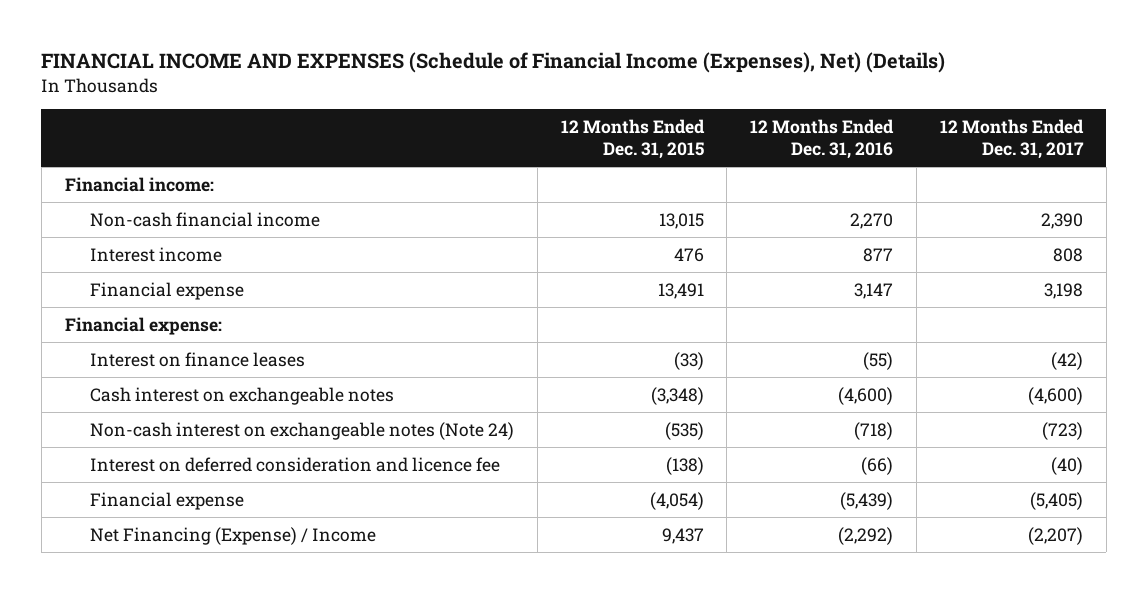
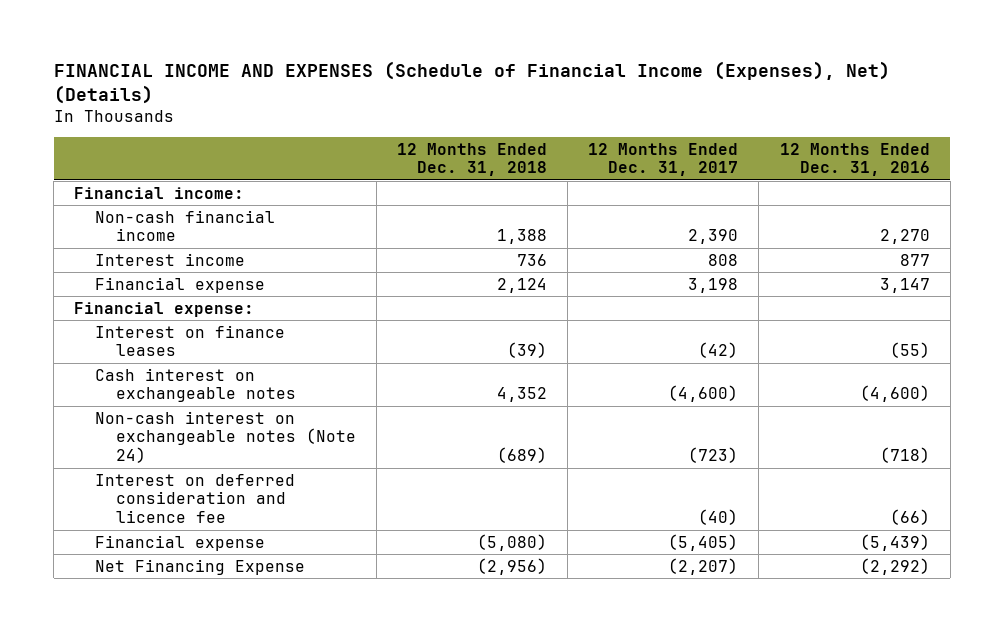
- | 12 Months Ended Dec. 31, 2015 | 12 Months Ended Dec. 31, 2016 | 12 Months Ended Dec. 31, 2017
+ | 12 Months Ended Dec. 31, 2018 | 12 Months Ended Dec. 31, 2017 | 12 Months Ended Dec. 31, 2016
- Net Financing (Expense) / Income | 9,437 | (2,292) | (2,207)
+ Net Financing Expense | (2,956) | (2,207) | (2,292)

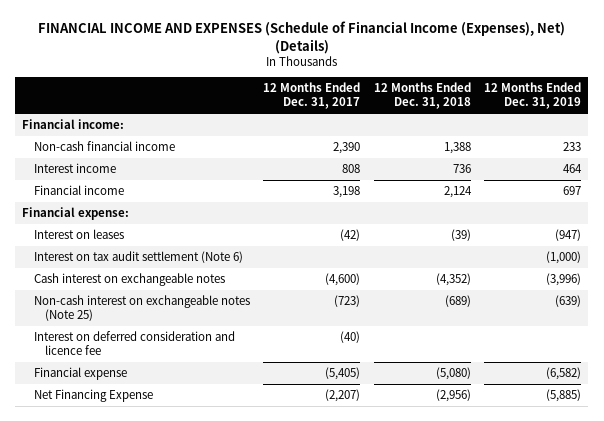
- | 12 Months Ended Dec. 31, 2018 | 12 Months Ended Dec. 31, 2017 | 12 Months Ended Dec. 31, 2016
+ | 12 Months Ended Dec. 31, 2017 | 12 Months Ended Dec. 31, 2018 | 12 Months Ended Dec. 31, 2019
- Financial expense | 2,124 | 3,198 | 3,147
+ Financial income | 3,198 | 2,124 | 697
- Interest on finance leases | (39) | (42) | (55)
- Cash interest on exchangeable notes | 4,352 | (4,600) | (4,600)
- Non-cash interest on exchangeable notes (Note 24) | (689) | (723) | (718)
+ Interest on leases | (42) | (39) | (947)
+ Interest on tax audit settlement (Note 6) | | | (1,000)
+ Cash interest on exchangeable notes | (4,600) | (4,352) | (3,996)
+ Non-cash interest on exchangeable notes (Note 25) | (723) | (689) | (639)

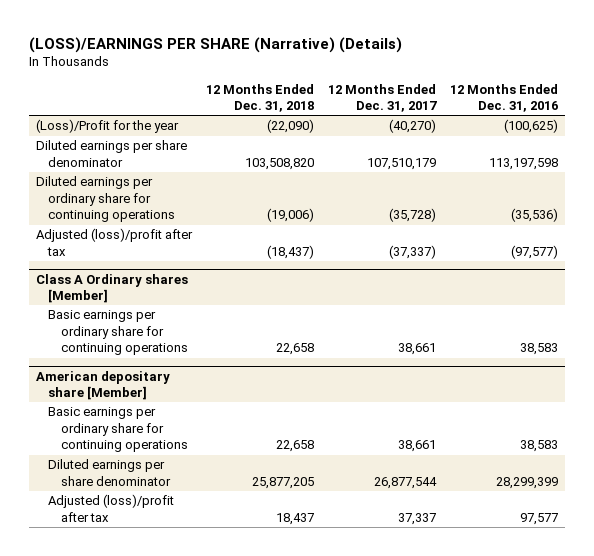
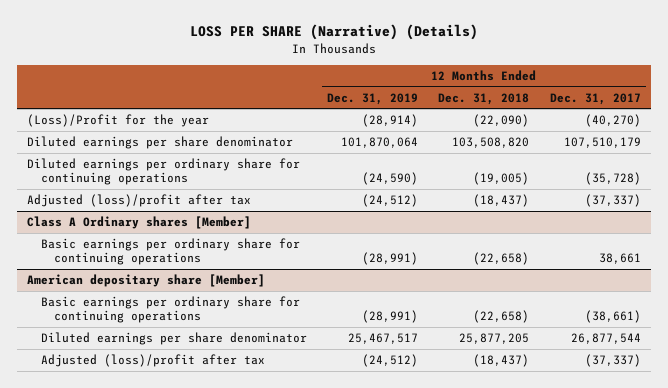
- (LOSS)/EARNINGS PER SHARE (Narrative) (Details)
+ LOSS PER SHARE (Narrative) (Details)
- | 12 Months Ended Dec. 31, 2018 | 12 Months Ended Dec. 31, 2017 | 12 Months Ended Dec. 31, 2016
+ | 12 Months Ended Dec. 31, 2019 | 12 Months Ended Dec. 31, 2018 | 12 Months Ended Dec. 31, 2017
- Diluted earnings per ordinary share for continuing operations | (19,006) | (35,728) | (35,536)
+ Diluted earnings per ordinary share for continuing operations | (24,590) | (19,005) | (35,728)
@ Class A Ordinary shares [Member]
- Basic earnings per ordinary share for continuing operations | 22,658 | 38,661 | 38,583
+ Basic earnings per ordinary share for continuing operations | (28,991) | (22,658) | 38,661
@ American depositary share [Member]
- Basic earnings per ordinary share for continuing operations | 22,658 | 38,661 | 38,583
+ Basic earnings per ordinary share for continuing operations | (28,991) | (22,658) | (38,661)
- Adjusted (loss)/profit after tax | 18,437 | 37,337 | 97,577
+ Adjusted (loss)/profit after tax | (24,512) | (18,437) | (37,337)

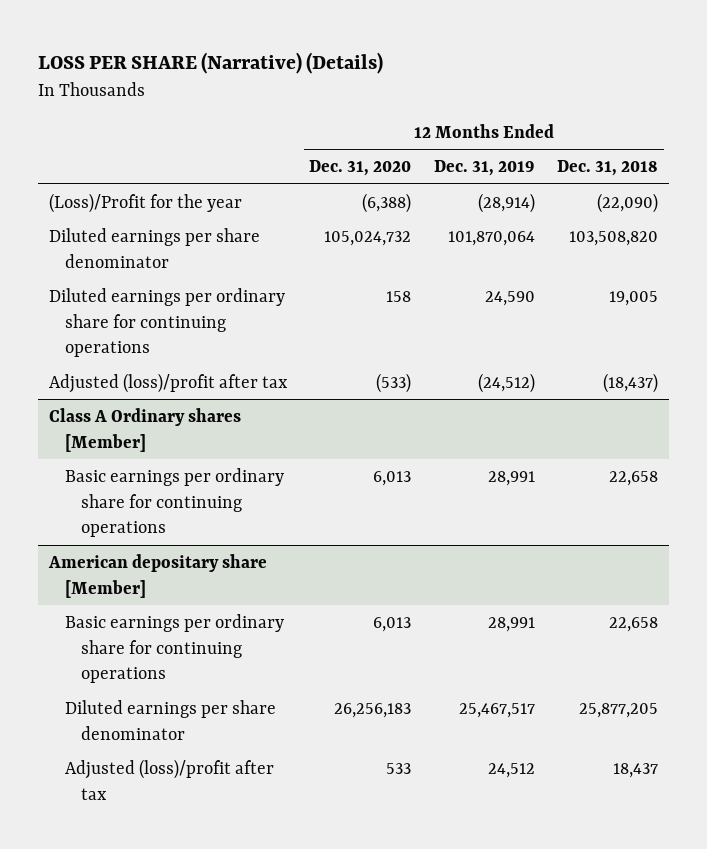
- | 12 Months Ended Dec. 31, 2019 | 12 Months Ended Dec. 31, 2018 | 12 Months Ended Dec. 31, 2017
+ | 12 Months Ended Dec. 31, 2020 | 12 Months Ended Dec. 31, 2019 | 12 Months Ended Dec. 31, 2018
- Diluted earnings per ordinary share for continuing operations | (24,590) | (19,005) | (35,728)
+ Diluted earnings per ordinary share for continuing operations | 158 | 24,590 | 19,005
@ Class A Ordinary shares [Member]
- Basic earnings per ordinary share for continuing operations | (28,991) | (22,658) | 38,661
+ Basic earnings per ordinary share for continuing operations | 6,013 | 28,991 | 22,658
@ American depositary share [Member]
- Basic earnings per ordinary share for continuing operations | (28,991) | (22,658) | (38,661)
+ Basic earnings per ordinary share for continuing operations | 6,013 | 28,991 | 22,658
- Adjusted (loss)/profit after tax | (24,512) | (18,437) | (37,337)
+ Adjusted (loss)/profit after tax | 533 | 24,512 | 18,437

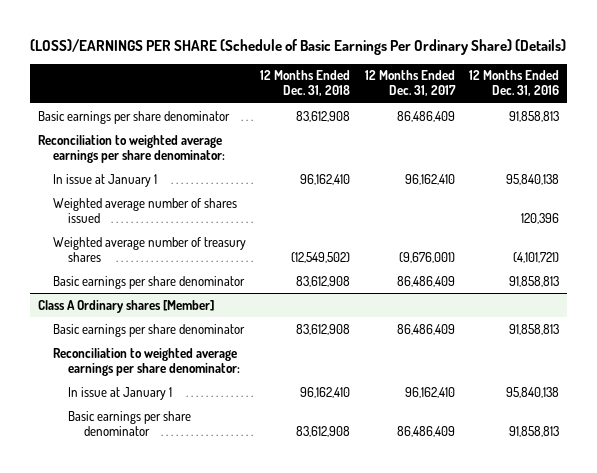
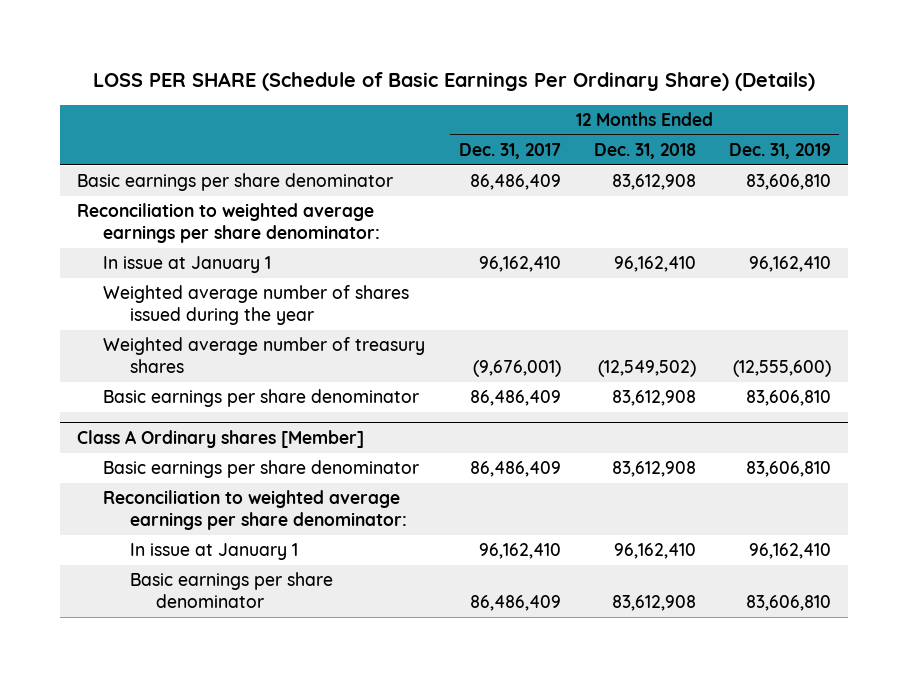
- (LOSS)/EARNINGS PER SHARE (Schedule of Basic Earnings Per Ordinary Share) (Details)
+ LOSS PER SHARE (Schedule of Basic Earnings Per Ordinary Share) (Details)
- | 12 Months Ended Dec. 31, 2018 | 12 Months Ended Dec. 31, 2017 | 12 Months Ended Dec. 31, 2016
+ | 12 Months Ended Dec. 31, 2017 | 12 Months Ended Dec. 31, 2018 | 12 Months Ended Dec. 31, 2019
- Weighted average number of shares issued | | | 120,396
+ Weighted average number of shares issued during the year

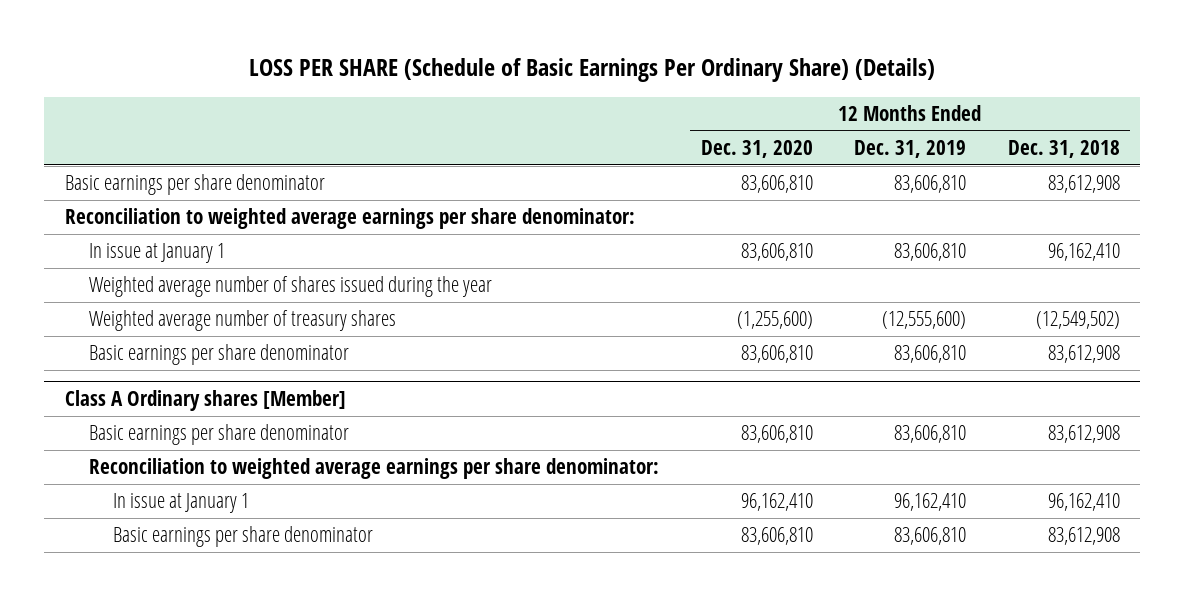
- | 12 Months Ended Dec. 31, 2017 | 12 Months Ended Dec. 31, 2018 | 12 Months Ended Dec. 31, 2019
+ | 12 Months Ended Dec. 31, 2020 | 12 Months Ended Dec. 31, 2019 | 12 Months Ended Dec. 31, 2018
- In issue at January 1 | 96,162,410 | 96,162,410 | 96,162,410
+ In issue at January 1 | 83,606,810 | 83,606,810 | 96,162,410

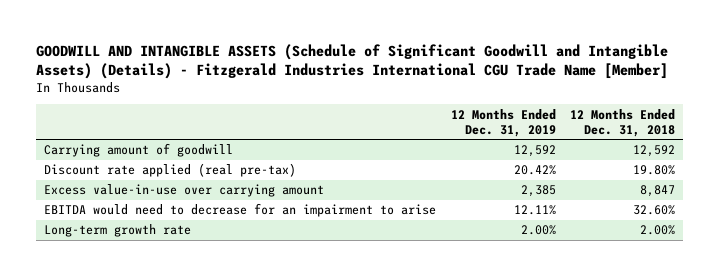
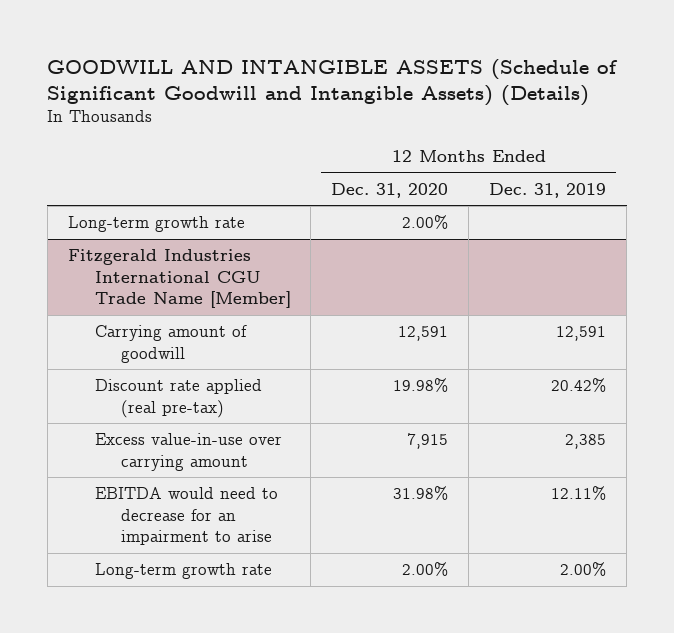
- GOODWILL AND INTANGIBLE ASSETS (Schedule of Significant Goodwill and Intangible Assets) (Details) - Fitzgerald Industries International CGU Trade Name [Member]
+ GOODWILL AND INTANGIBLE ASSETS (Schedule of Significant Goodwill and Intangible Assets) (Details)
- | 12 Months Ended Dec. 31, 2019 | 12 Months Ended Dec. 31, 2018
+ | 12 Months Ended Dec. 31, 2020 | 12 Months Ended Dec. 31, 2019
- Carrying amount of goodwill | 12,592 | 12,592
+ Long-term growth rate | 2.00% |
+ Fitzgerald Industries International CGU Trade Name [Member]
+ Carrying amount of goodwill | 12,591 | 12,591

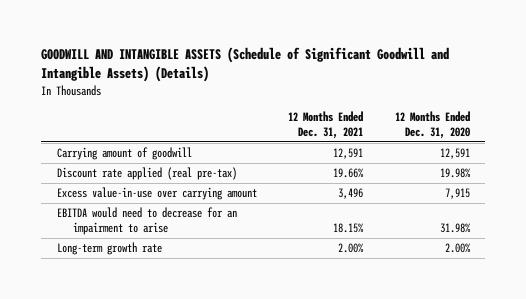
- | 12 Months Ended Dec. 31, 2020 | 12 Months Ended Dec. 31, 2019
+ | 12 Months Ended Dec. 31, 2021 | 12 Months Ended Dec. 31, 2020
- Long-term growth rate | 2.00% |
- Fitzgerald Industries International CGU Trade Name [Member]

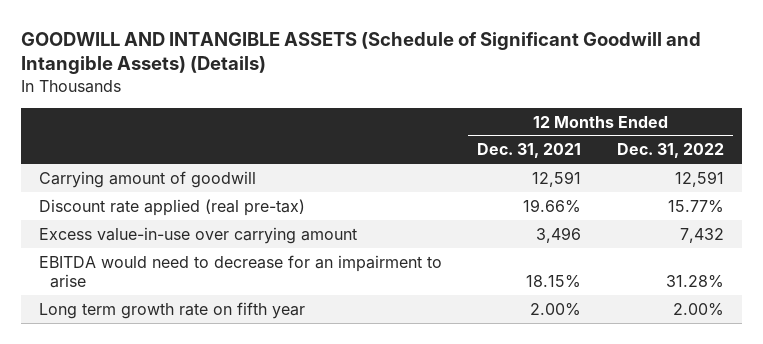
- | 12 Months Ended Dec. 31, 2021 | 12 Months Ended Dec. 31, 2020
+ | 12 Months Ended Dec. 31, 2021 | 12 Months Ended Dec. 31, 2022
- Long-term growth rate | 2.00% | 2.00%
+ Long term growth rate on fifth year | 2.00% | 2.00%

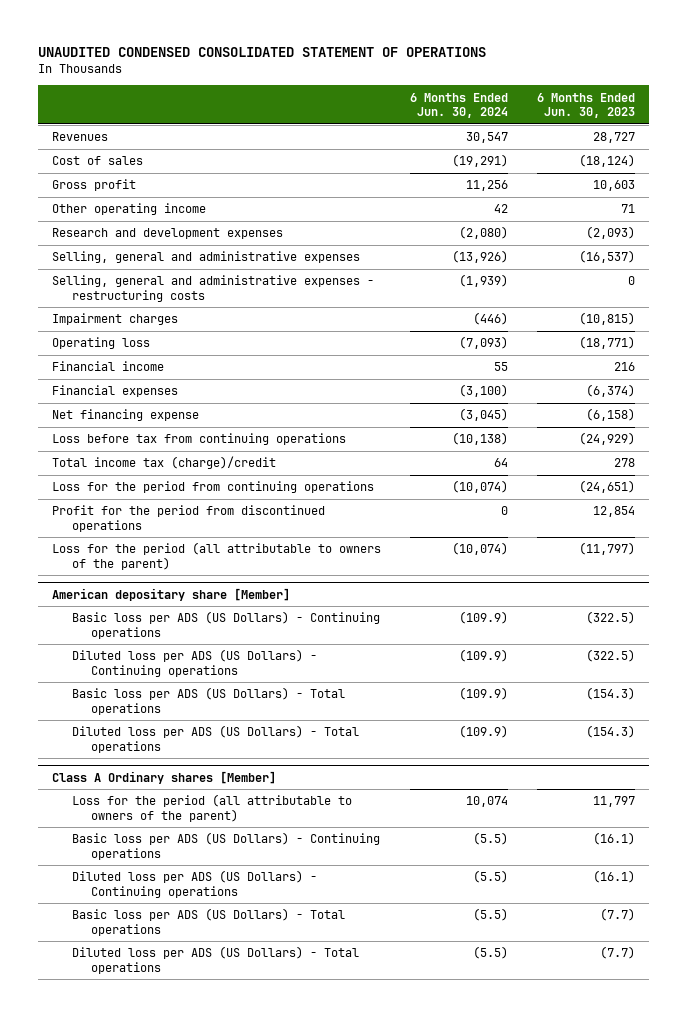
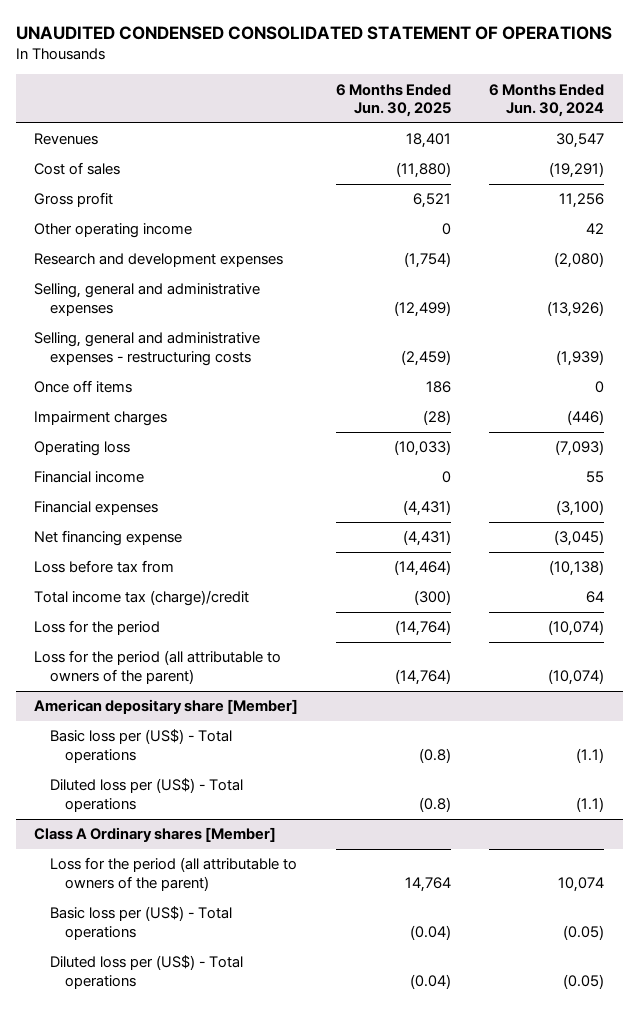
- | 6 Months Ended Jun. 30, 2024 | 6 Months Ended Jun. 30, 2023
+ | 6 Months Ended Jun. 30, 2025 | 6 Months Ended Jun. 30, 2024
+ Once off items | 186 | 0
- Loss before tax from continuing operations | (10,138) | (24,929)
+ Loss before tax from | (14,464) | (10,138)
- Loss for the period from continuing operations | (10,074) | (24,651)
- Profit for the period from discontinued operations | 0 | 12,854
+ Loss for the period | (14,764) | (10,074)
@ American depositary share [Member]
- Basic loss per ADS (US Dollars) - Continuing operations | (109.9) | (322.5)
- Diluted loss per ADS (US Dollars) - Continuing operations | (109.9) | (322.5)
- Basic loss per ADS (US Dollars) - Total operations | (109.9) | (154.3)
- Diluted loss per ADS (US Dollars) - Total operations | (109.9) | (154.3)
+ Basic loss per (US$) - Total operations | (0.8) | (1.1)
+ Diluted loss per (US$) - Total operations | (0.8) | (1.1)
@ Class A Ordinary shares [Member]
- Basic loss per ADS (US Dollars) - Continuing operations | (5.5) | (16.1)
- Diluted loss per ADS (US Dollars) - Continuing operations | (5.5) | (16.1)
- Basic loss per ADS (US Dollars) - Total operations | (5.5) | (7.7)
- Diluted loss per ADS (US Dollars) - Total operations | (5.5) | (7.7)
+ Basic loss per (US$) - Total operations | (0.04) | (0.05)
+ Diluted loss per (US$) - Total operations | (0.04) | (0.05)

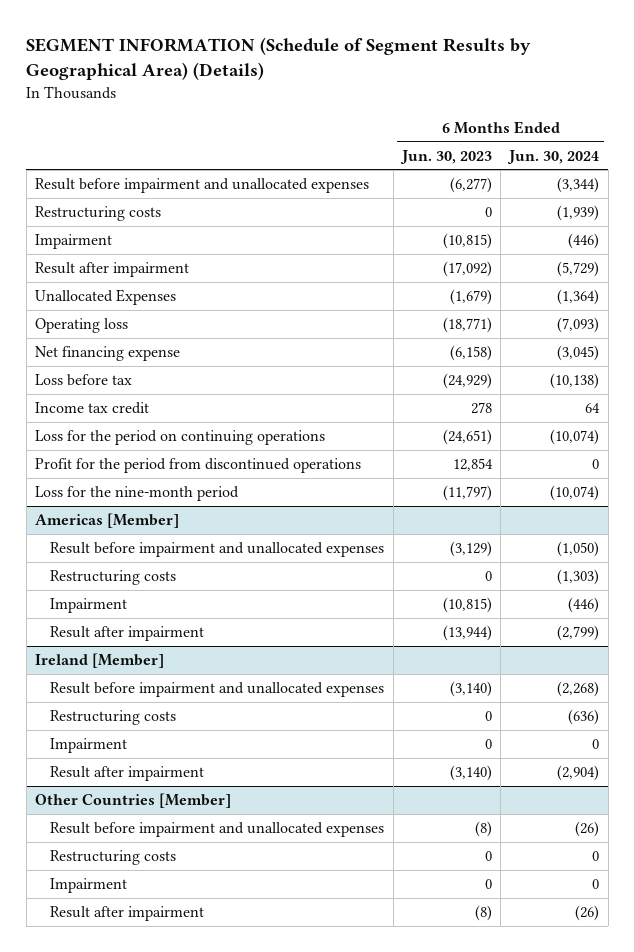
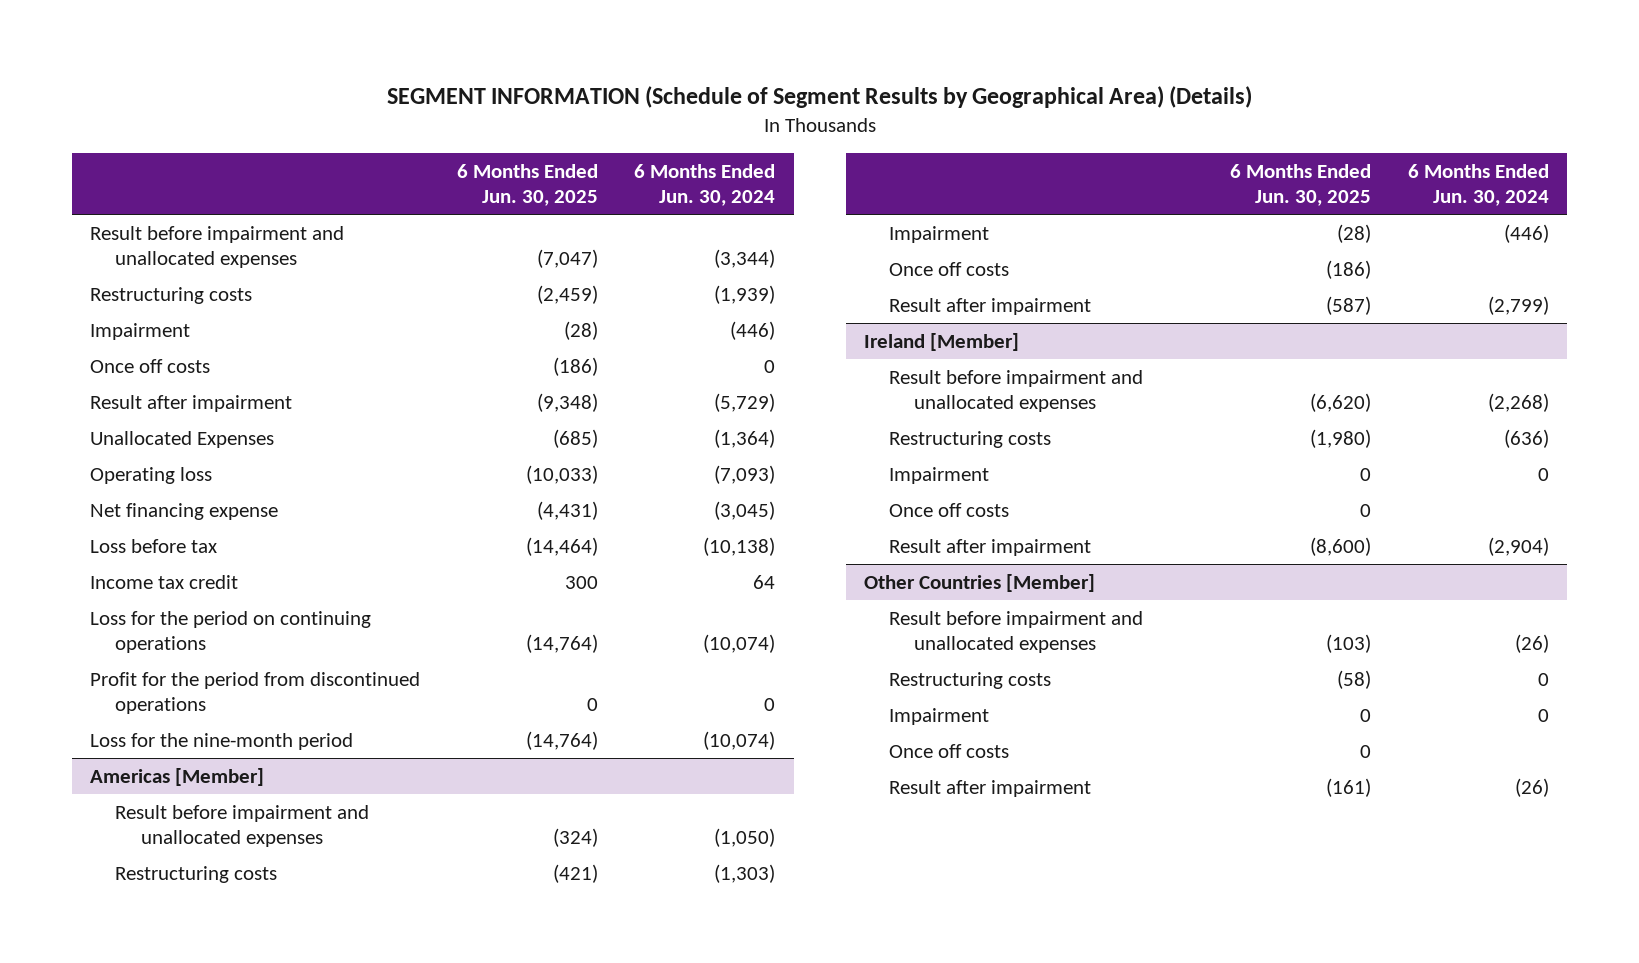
- | 6 Months Ended Jun. 30, 2023 | 6 Months Ended Jun. 30, 2024
+ | 6 Months Ended Jun. 30, 2025 | 6 Months Ended Jun. 30, 2024
+ Once off costs | (186) | 0
@ Americas [Member]
+ Once off costs | (186) |
@ Ireland [Member]
+ Once off costs | 0 |
@ Other Countries [Member]
+ Once off costs | 0 |

